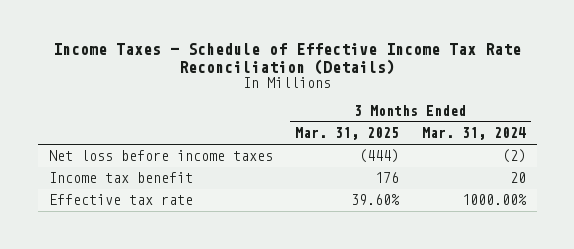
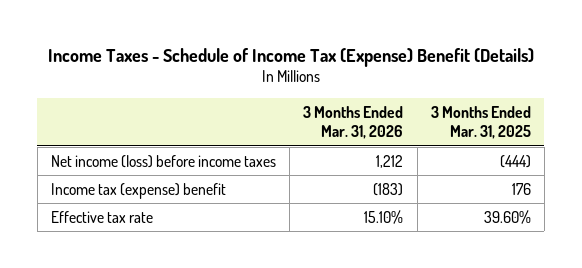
- Income Taxes - Schedule of Effective Income Tax Rate Reconciliation (Details)
+ Income Taxes - Schedule of Income Tax (Expense) Benefit (Details)
- | 3 Months Ended Mar. 31, 2025 | 3 Months Ended Mar. 31, 2024
+ | 3 Months Ended Mar. 31, 2026 | 3 Months Ended Mar. 31, 2025
- Net loss before income taxes | (444) | (2)
- Income tax benefit | 176 | 20
+ Net income (loss) before income taxes | 1,212 | (444)
+ Income tax (expense) benefit | (183) | 176

